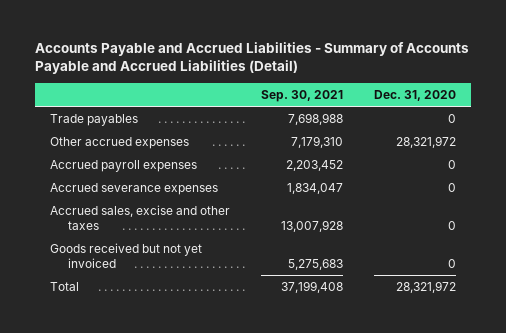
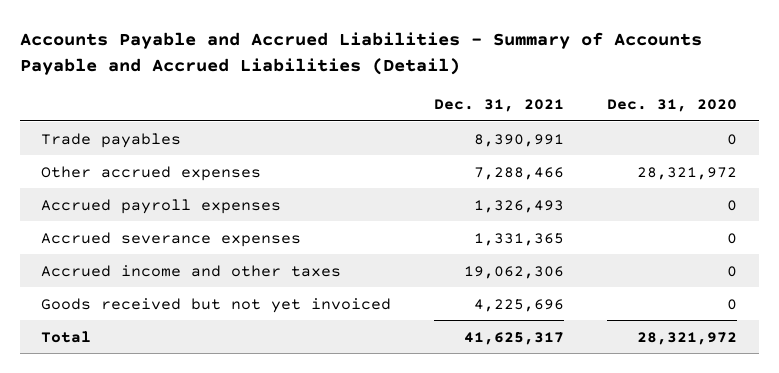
- | Sep. 30, 2021 | Dec. 31, 2020
+ | Dec. 31, 2021 | Dec. 31, 2020
- Accrued sales, excise and other taxes | 13,007,928 | 0
+ Accrued income and other taxes | 19,062,306 | 0

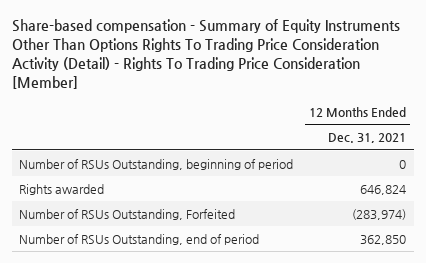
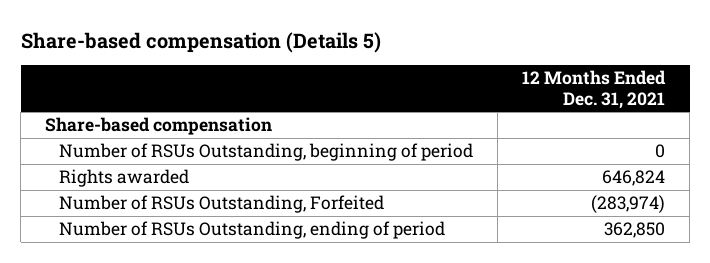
- Share-based compensation - Summary of Equity Instruments Other Than Options Rights To Trading Price Consideration Activity (Detail) - Rights To Trading Price Consideration [Member]
+ Share-based compensation (Details 5)
+ Share-based compensation
- Number of RSUs Outstanding, end of period | 362,850
+ Number of RSUs Outstanding, ending of period | 362,850

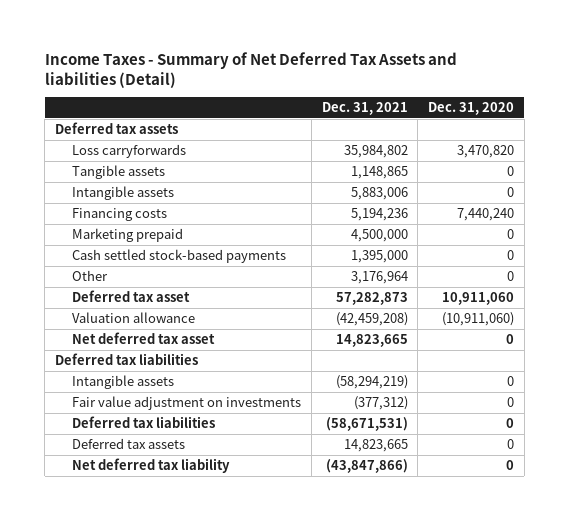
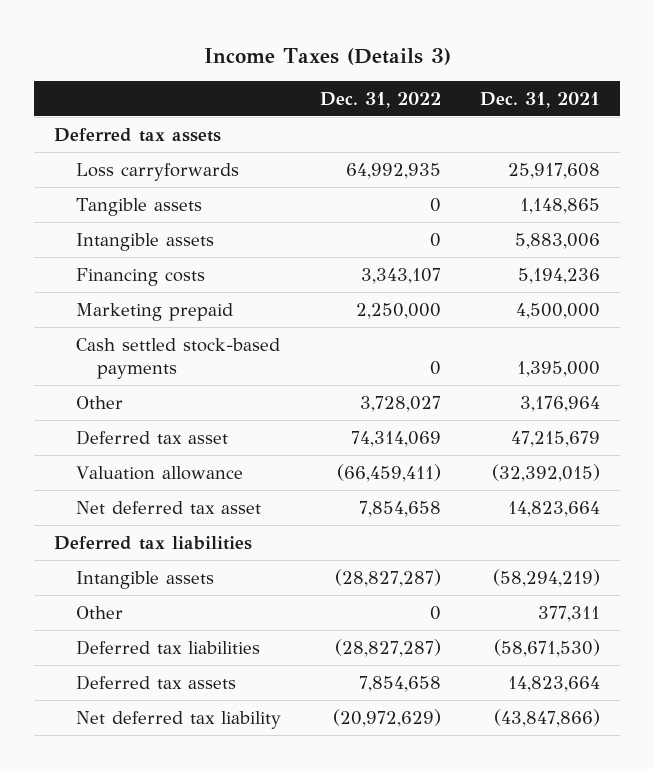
- Income Taxes - Summary of Net Deferred Tax Assets and liabilities (Detail)
+ Income Taxes (Details 3)
- | Dec. 31, 2021 | Dec. 31, 2020
+ | Dec. 31, 2022 | Dec. 31, 2021
- Loss carryforwards | 35,984,802 | 3,470,820
+ Loss carryforwards | 64,992,935 | 25,917,608
- Deferred tax asset | 57,282,873 | 10,911,060
- Valuation allowance | (42,459,208) | (10,911,060)
- Net deferred tax asset | 14,823,665 | 0
+ Deferred tax asset | 74,314,069 | 47,215,679
+ Valuation allowance | (66,459,411) | (32,392,015)
+ Net deferred tax asset | 7,854,658 | 14,823,664
- Fair value adjustment on investments | (377,312) | 0
- Deferred tax liabilities | (58,671,531) | 0
- Deferred tax assets | 14,823,665 | 0
+ Other | 0 | 377,311
+ Deferred tax liabilities | (28,827,287) | (58,671,530)
+ Deferred tax assets | 7,854,658 | 14,823,664

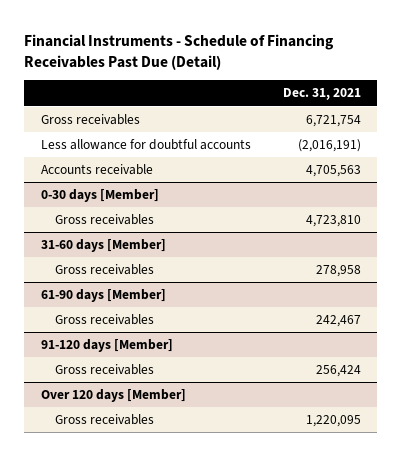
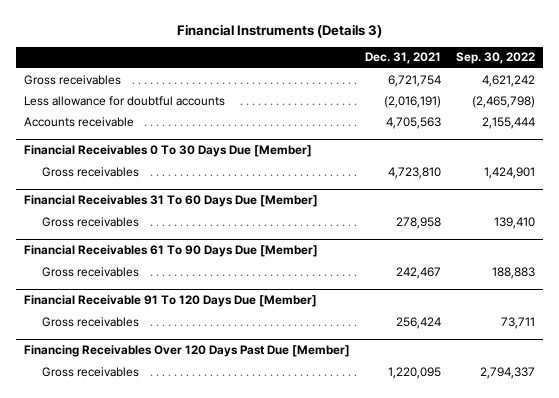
- Financial Instruments - Schedule of Financing Receivables Past Due (Detail)
+ Financial Instruments (Details 3)
- | Dec. 31, 2021
+ | Dec. 31, 2021 | Sep. 30, 2022
- 0-30 days [Member]
+ Financial Receivables 0 To 30 Days Due [Member]
- 31-60 days [Member]
+ Financial Receivables 31 To 60 Days Due [Member]
- 61-90 days [Member]
+ Financial Receivables 61 To 90 Days Due [Member]
- 91-120 days [Member]
+ Financial Receivable 91 To 120 Days Due [Member]
- Over 120 days [Member]
+ Financing Receivables Over 120 Days Past Due [Member]

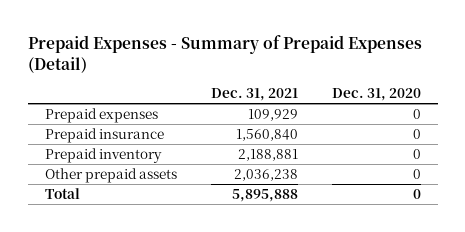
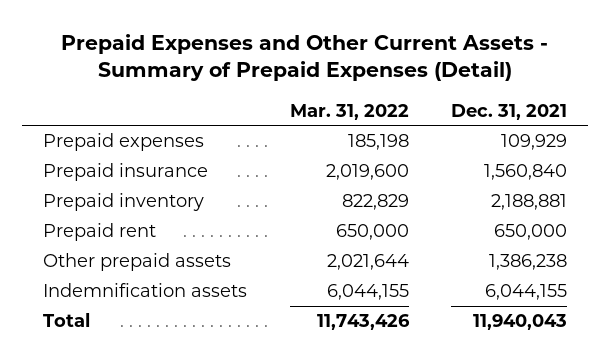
- Prepaid Expenses - Summary of Prepaid Expenses (Detail)
+ Prepaid Expenses and Other Current Assets - Summary of Prepaid Expenses (Detail)
- | Dec. 31, 2021 | Dec. 31, 2020
+ | Mar. 31, 2022 | Dec. 31, 2021
- Other prepaid assets | 2,036,238 | 0
- Total | 5,895,888 | 0
+ Prepaid rent | 650,000 | 650,000
+ Other prepaid assets | 2,021,644 | 1,386,238
+ Indemnification assets | 6,044,155 | 6,044,155
+ Total | 11,743,426 | 11,940,043

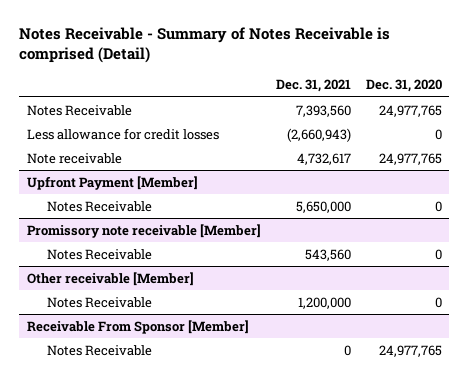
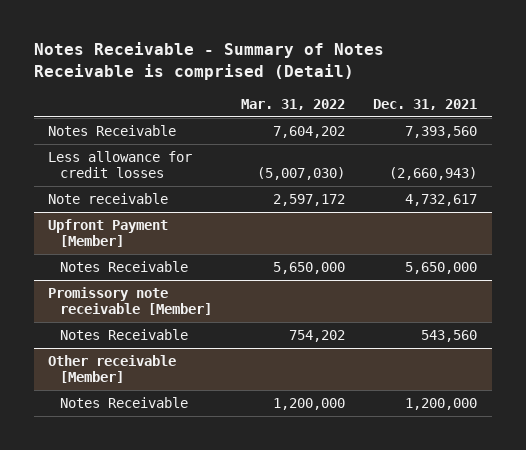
- | Dec. 31, 2021 | Dec. 31, 2020
+ | Mar. 31, 2022 | Dec. 31, 2021
- Receivable From Sponsor [Member]
- Notes Receivable | 0 | 24,977,765

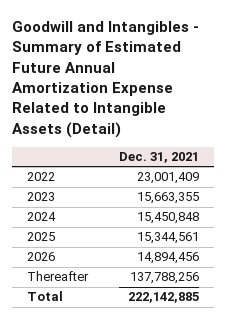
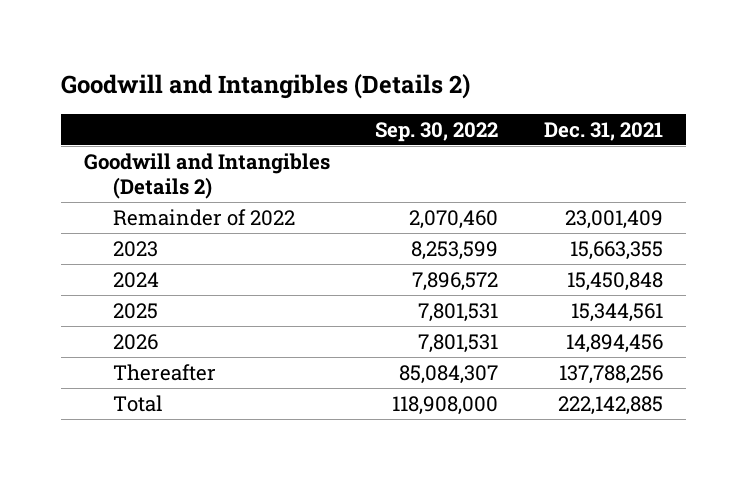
- Goodwill and Intangibles - Summary of Estimated Future Annual Amortization Expense Related to Intangible Assets (Detail)
+ Goodwill and Intangibles (Details 2)
- | Dec. 31, 2021
+ | Sep. 30, 2022 | Dec. 31, 2021
- 2022 | 23,001,409
+ Goodwill and Intangibles (Details 2)
+ Remainder of 2022 | 2,070,460 | 23,001,409

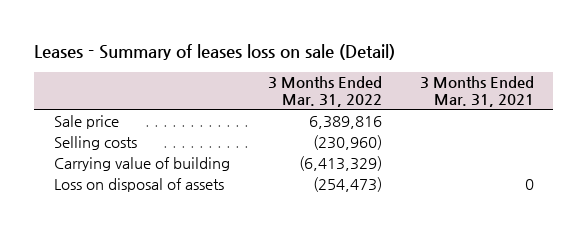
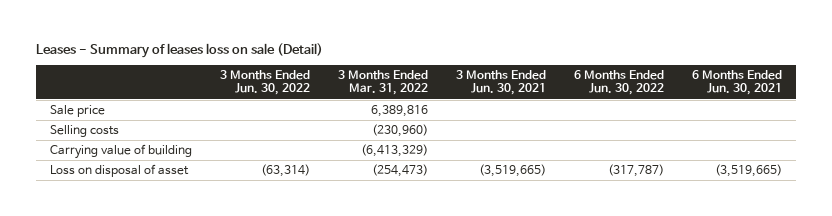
- | 3 Months Ended Mar. 31, 2022 | 3 Months Ended Mar. 31, 2021
+ | 3 Months Ended Jun. 30, 2022 | 3 Months Ended Mar. 31, 2022 | 3 Months Ended Jun. 30, 2021 | 6 Months Ended Jun. 30, 2022 | 6 Months Ended Jun. 30, 2021
- Loss on disposal of assets | (254,473) | 0
+ Loss on disposal of asset | (63,314) | (254,473) | (3,519,665) | (317,787) | (3,519,665)

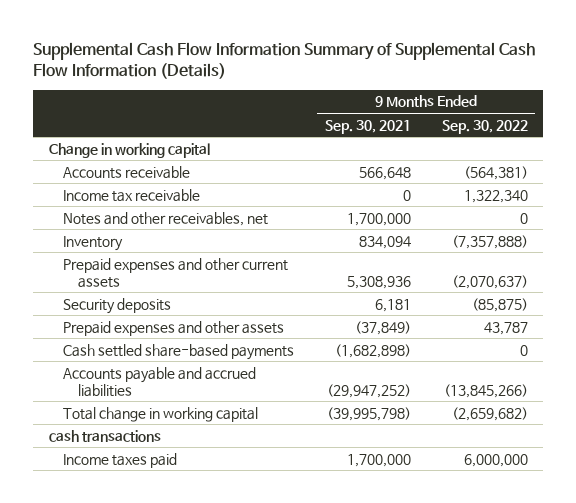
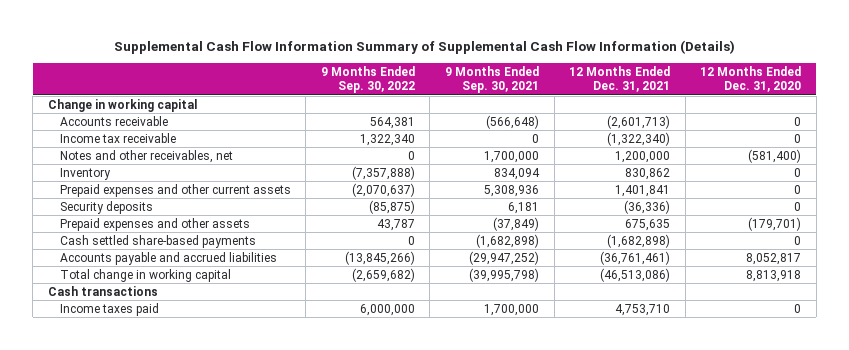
- | 9 Months Ended Sep. 30, 2021 | 9 Months Ended Sep. 30, 2022
+ | 9 Months Ended Sep. 30, 2022 | 9 Months Ended Sep. 30, 2021 | 12 Months Ended Dec. 31, 2021 | 12 Months Ended Dec. 31, 2020
- Accounts receivable | 566,648 | (564,381)
+ Accounts receivable | 564,381 | (566,648) | (2,601,713) | 0
- cash transactions
+ Cash transactions

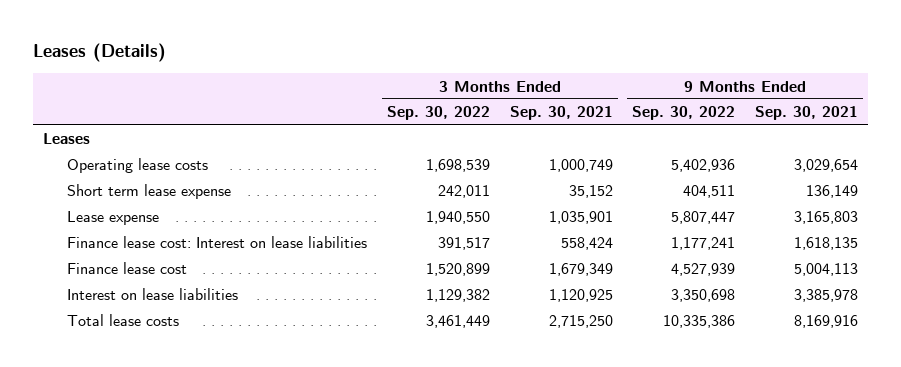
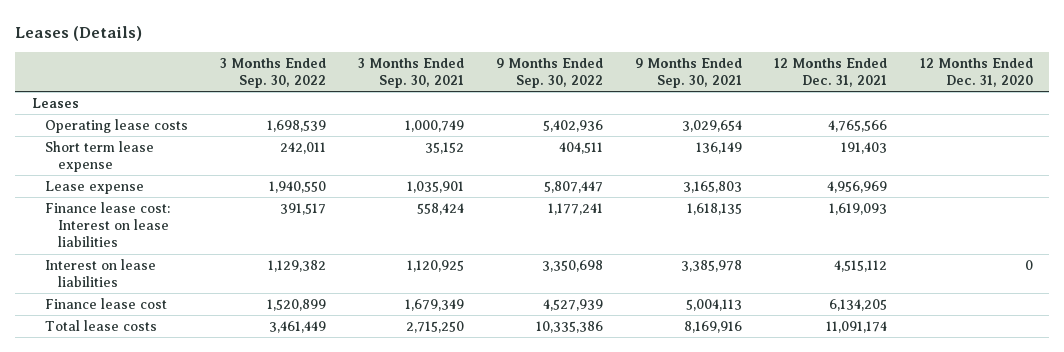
- | 3 Months Ended Sep. 30, 2022 | 3 Months Ended Sep. 30, 2021 | 9 Months Ended Sep. 30, 2022 | 9 Months Ended Sep. 30, 2021
+ | 3 Months Ended Sep. 30, 2022 | 3 Months Ended Sep. 30, 2021 | 9 Months Ended Sep. 30, 2022 | 9 Months Ended Sep. 30, 2021 | 12 Months Ended Dec. 31, 2021 | 12 Months Ended Dec. 31, 2020
moved down: Finance lease cost | 1,520,899 | 1,679,349 | 4,527,939 | 5,004,113 | 6,134,205 |

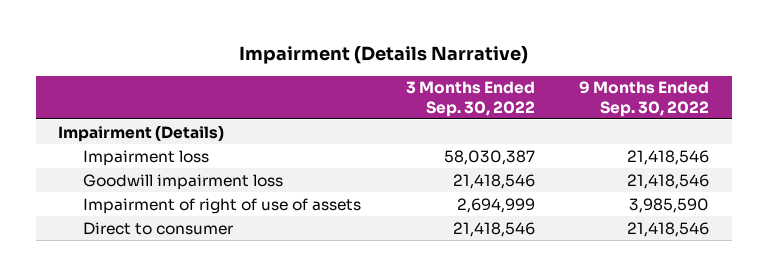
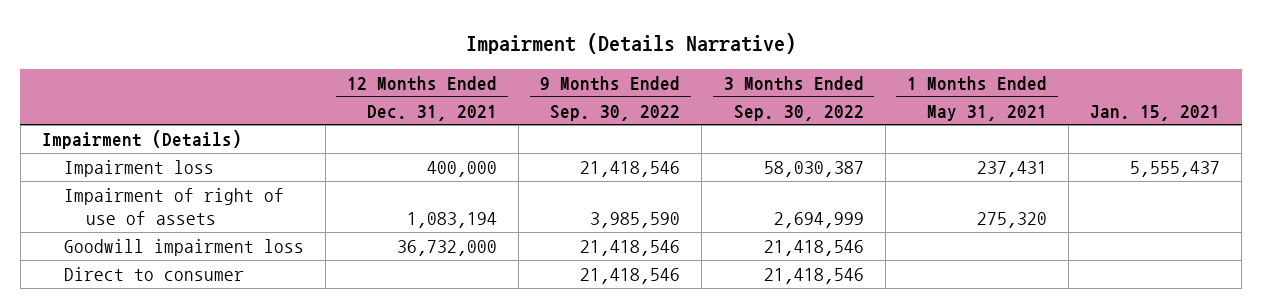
- | 3 Months Ended Sep. 30, 2022 | 9 Months Ended Sep. 30, 2022
+ | 12 Months Ended Dec. 31, 2021 | 9 Months Ended Sep. 30, 2022 | 3 Months Ended Sep. 30, 2022 | 1 Months Ended May 31, 2021 | Jan. 15, 2021
moved down: Goodwill impairment loss | 36,732,000 | 21,418,546 | 21,418,546 | |

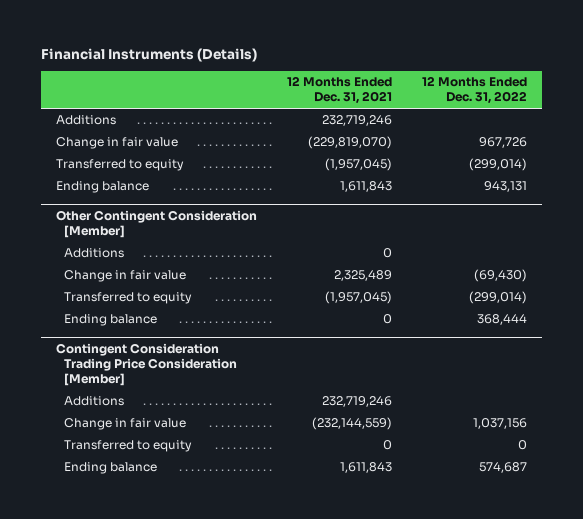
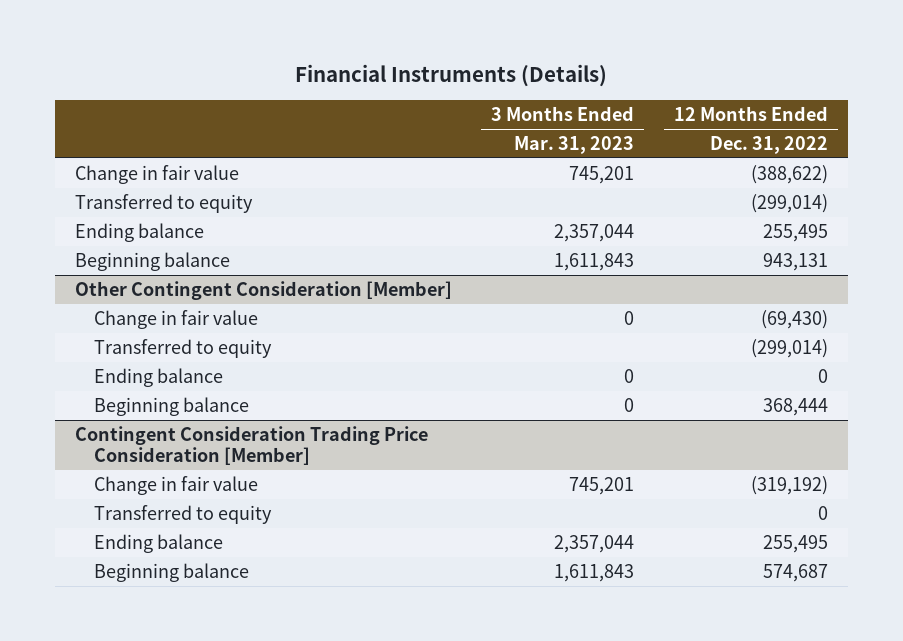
- | 12 Months Ended Dec. 31, 2021 | 12 Months Ended Dec. 31, 2022
+ | 3 Months Ended Mar. 31, 2023 | 12 Months Ended Dec. 31, 2022
- Additions | 232,719,246 |
- Change in fair value | (229,819,070) | 967,726
+ Change in fair value | 745,201 | (388,622)
- Ending balance | 1,611,843 | 943,131
+ Ending balance | 2,357,044 | 255,495
+ Beginning balance | 1,611,843 | 943,131
@ Other Contingent Consideration [Member]
- Additions | 0 |
- Ending balance | 0 | 368,444
+ Ending balance | 0 | 0
+ Beginning balance | 0 | 368,444
@ Contingent Consideration Trading Price Consideration [Member]
- Additions | 232,719,246 |
- Change in fair value | (232,144,559) | 1,037,156
+ Change in fair value | 745,201 | (319,192)
- Ending balance | 1,611,843 | 574,687
+ Ending balance | 2,357,044 | 255,495
+ Beginning balance | 1,611,843 | 574,687

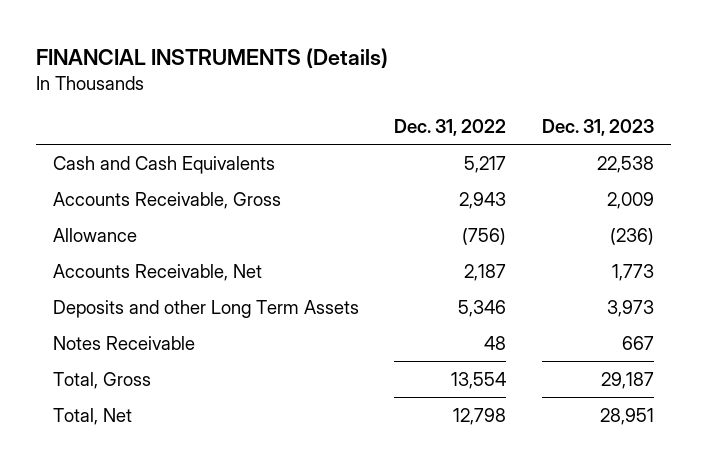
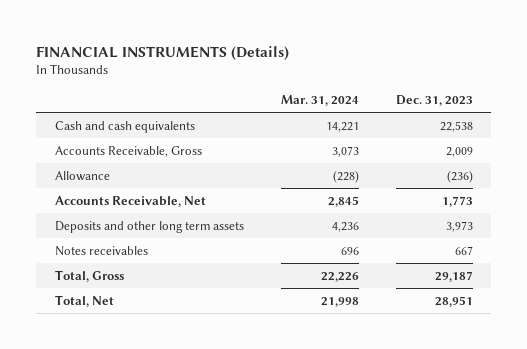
- | Dec. 31, 2022 | Dec. 31, 2023
+ | Mar. 31, 2024 | Dec. 31, 2023
- Cash and Cash Equivalents | 5,217 | 22,538
+ Cash and cash equivalents | 14,221 | 22,538
- Deposits and other Long Term Assets | 5,346 | 3,973
- Notes Receivable | 48 | 667
+ Deposits and other long term assets | 4,236 | 3,973
+ Notes receivables | 696 | 667

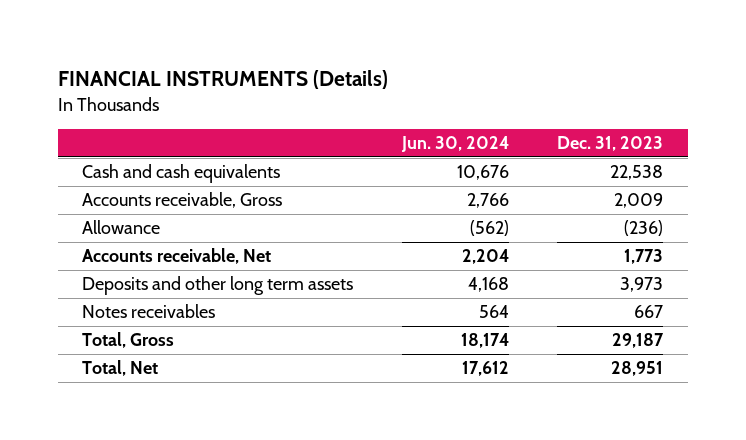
- | Mar. 31, 2024 | Dec. 31, 2023
+ | Jun. 30, 2024 | Dec. 31, 2023
- Accounts Receivable, Gross | 3,073 | 2,009
+ Accounts receivable, Gross | 2,766 | 2,009
- Accounts Receivable, Net | 2,845 | 1,773
+ Accounts receivable, Net | 2,204 | 1,773

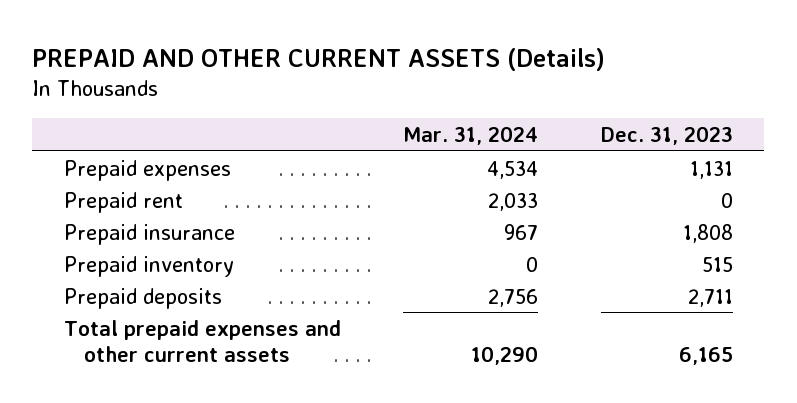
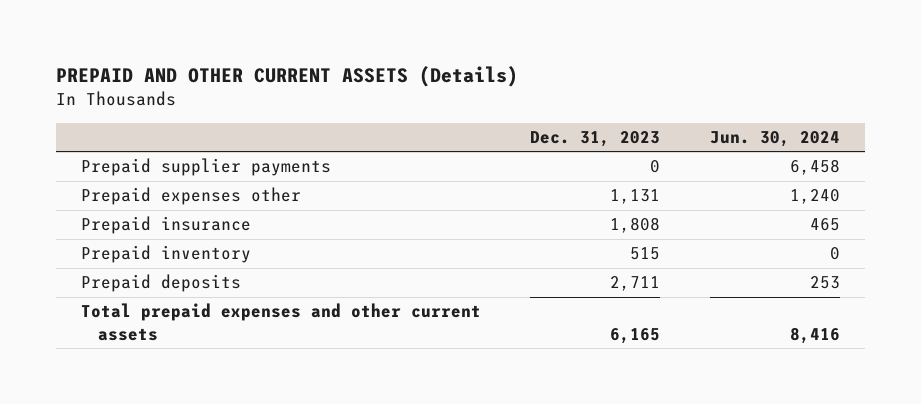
- | Mar. 31, 2024 | Dec. 31, 2023
+ | Dec. 31, 2023 | Jun. 30, 2024
- Prepaid expenses | 4,534 | 1,131
- Prepaid rent | 2,033 | 0
+ Prepaid supplier payments | 0 | 6,458
+ Prepaid expenses other | 1,131 | 1,240

